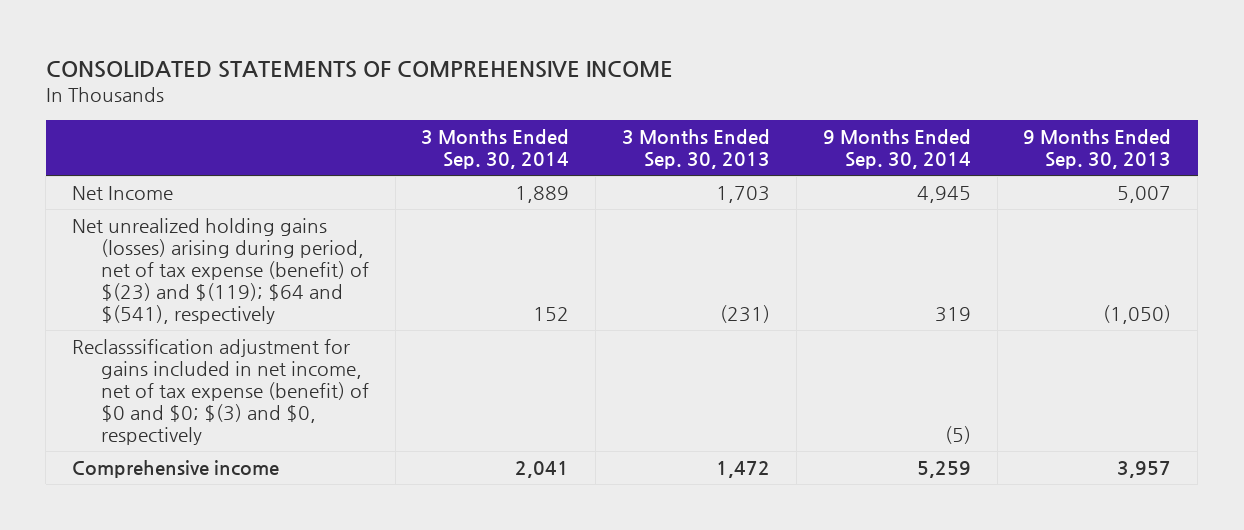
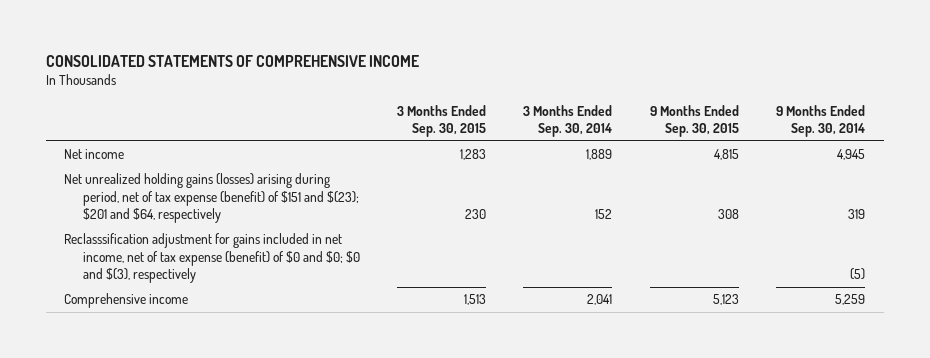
- | 3 Months Ended Sep. 30, 2014 | 3 Months Ended Sep. 30, 2013 | 9 Months Ended Sep. 30, 2014 | 9 Months Ended Sep. 30, 2013
+ | 3 Months Ended Sep. 30, 2015 | 3 Months Ended Sep. 30, 2014 | 9 Months Ended Sep. 30, 2015 | 9 Months Ended Sep. 30, 2014
- Net Income | 1,889 | 1,703 | 4,945 | 5,007
- Net unrealized holding gains (losses) arising during period, net of tax expense (benefit) of $(23) and $(119); $64 and $(541), respectively | 152 | (231) | 319 | (1,050)
- Reclasssification adjustment for gains included in net income, net of tax expense (benefit) of $0 and $0; $(3) and $0, respectively | | | (5) |
+ Net income | 1,283 | 1,889 | 4,815 | 4,945
+ Net unrealized holding gains (losses) arising during period, net of tax expense (benefit) of $151 and $(23); $201 and $64, respectively | 230 | 152 | 308 | 319
+ Reclasssification adjustment for gains included in net income, net of tax expense (benefit) of $0 and $0; $0 and $(3), respectively | | | | (5)

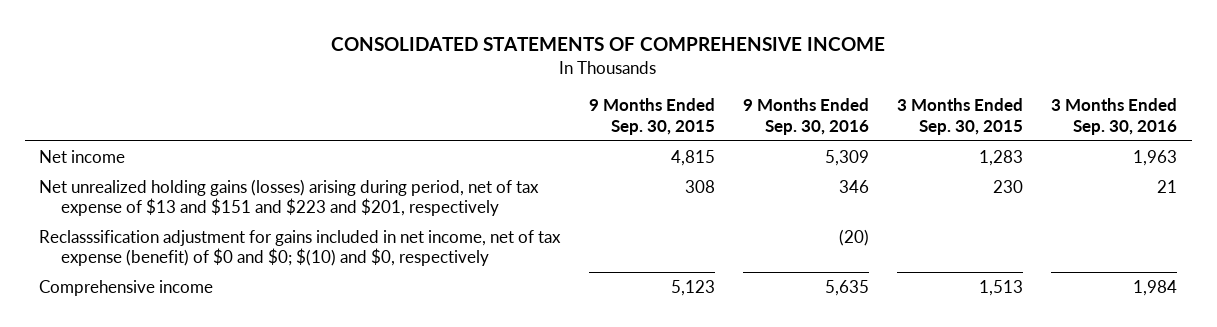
- | 3 Months Ended Sep. 30, 2015 | 3 Months Ended Sep. 30, 2014 | 9 Months Ended Sep. 30, 2015 | 9 Months Ended Sep. 30, 2014
+ | 9 Months Ended Sep. 30, 2015 | 9 Months Ended Sep. 30, 2016 | 3 Months Ended Sep. 30, 2015 | 3 Months Ended Sep. 30, 2016
- Net unrealized holding gains (losses) arising during period, net of tax expense (benefit) of $151 and $(23); $201 and $64, respectively | 230 | 152 | 308 | 319
- Reclasssification adjustment for gains included in net income, net of tax expense (benefit) of $0 and $0; $0 and $(3), respectively | | | | (5)
+ Net unrealized holding gains (losses) arising during period, net of tax expense of $13 and $151 and $223 and $201, respectively | 308 | 346 | 230 | 21
+ Reclasssification adjustment for gains included in net income, net of tax expense (benefit) of $0 and $0; $(10) and $0, respectively | | (20) | |

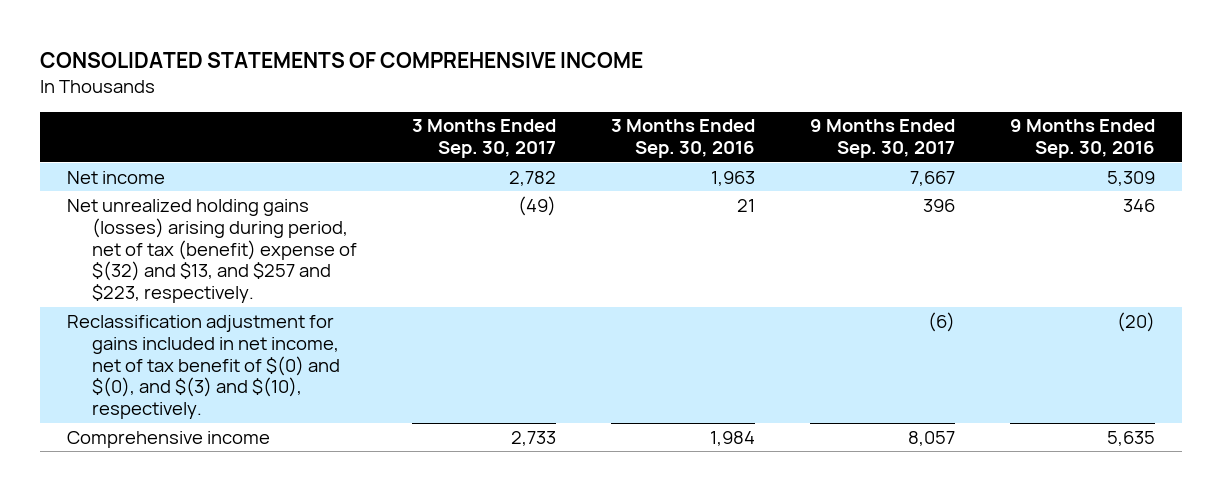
- | 9 Months Ended Sep. 30, 2015 | 9 Months Ended Sep. 30, 2016 | 3 Months Ended Sep. 30, 2015 | 3 Months Ended Sep. 30, 2016
+ | 3 Months Ended Sep. 30, 2017 | 3 Months Ended Sep. 30, 2016 | 9 Months Ended Sep. 30, 2017 | 9 Months Ended Sep. 30, 2016
- Net unrealized holding gains (losses) arising during period, net of tax expense of $13 and $151 and $223 and $201, respectively | 308 | 346 | 230 | 21
- Reclasssification adjustment for gains included in net income, net of tax expense (benefit) of $0 and $0; $(10) and $0, respectively | | (20) | |
+ Net unrealized holding gains (losses) arising during period, net of tax (benefit) expense of $(32) and $13, and $257 and $223, respectively. | (49) | 21 | 396 | 346
+ Reclassification adjustment for gains included in net income, net of tax benefit of $(0) and $(0), and $(3) and $(10), respectively. | | | (6) | (20)

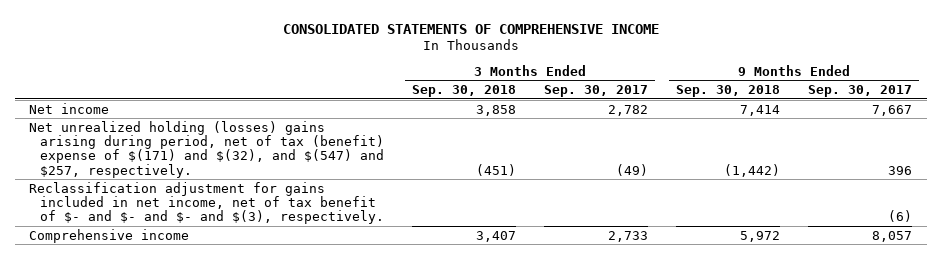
- | 3 Months Ended Sep. 30, 2017 | 3 Months Ended Sep. 30, 2016 | 9 Months Ended Sep. 30, 2017 | 9 Months Ended Sep. 30, 2016
+ | 3 Months Ended Sep. 30, 2018 | 3 Months Ended Sep. 30, 2017 | 9 Months Ended Sep. 30, 2018 | 9 Months Ended Sep. 30, 2017
- Net unrealized holding gains (losses) arising during period, net of tax (benefit) expense of $(32) and $13, and $257 and $223, respectively. | (49) | 21 | 396 | 346
- Reclassification adjustment for gains included in net income, net of tax benefit of $(0) and $(0), and $(3) and $(10), respectively. | | | (6) | (20)
+ Net unrealized holding (losses) gains arising during period, net of tax (benefit) expense of $(171) and $(32), and $(547) and $257, respectively. | (451) | (49) | (1,442) | 396
+ Reclassification adjustment for gains included in net income, net of tax benefit of $- and $- and $- and $(3), respectively. | | | | (6)

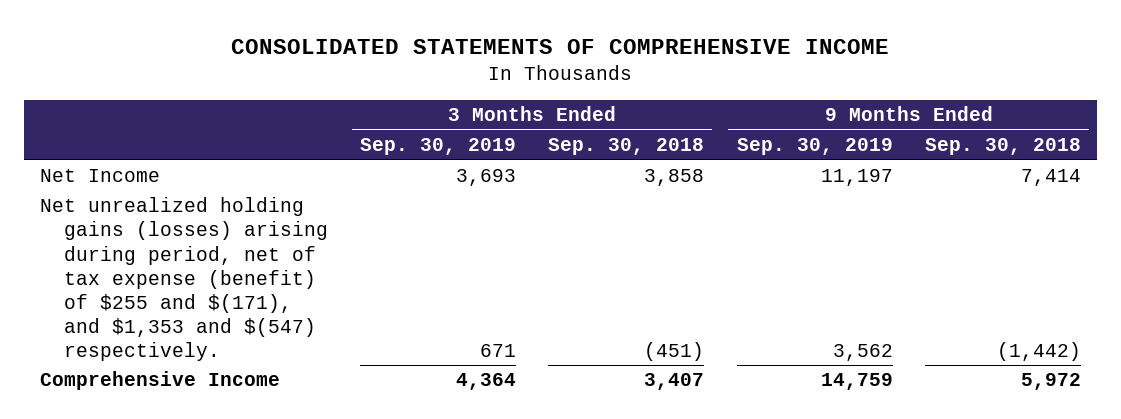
- | 3 Months Ended Sep. 30, 2018 | 3 Months Ended Sep. 30, 2017 | 9 Months Ended Sep. 30, 2018 | 9 Months Ended Sep. 30, 2017
+ | 3 Months Ended Sep. 30, 2019 | 3 Months Ended Sep. 30, 2018 | 9 Months Ended Sep. 30, 2019 | 9 Months Ended Sep. 30, 2018
- Net income | 3,858 | 2,782 | 7,414 | 7,667
- Net unrealized holding (losses) gains arising during period, net of tax (benefit) expense of $(171) and $(32), and $(547) and $257, respectively. | (451) | (49) | (1,442) | 396
- Reclassification adjustment for gains included in net income, net of tax benefit of $- and $- and $- and $(3), respectively. | | | | (6)
- Comprehensive income | 3,407 | 2,733 | 5,972 | 8,057
+ Net Income | 3,693 | 3,858 | 11,197 | 7,414
+ Net unrealized holding gains (losses) arising during period, net of tax expense (benefit) of $255 and $(171), and $1,353 and $(547) respectively. | 671 | (451) | 3,562 | (1,442)
+ Comprehensive Income | 4,364 | 3,407 | 14,759 | 5,972

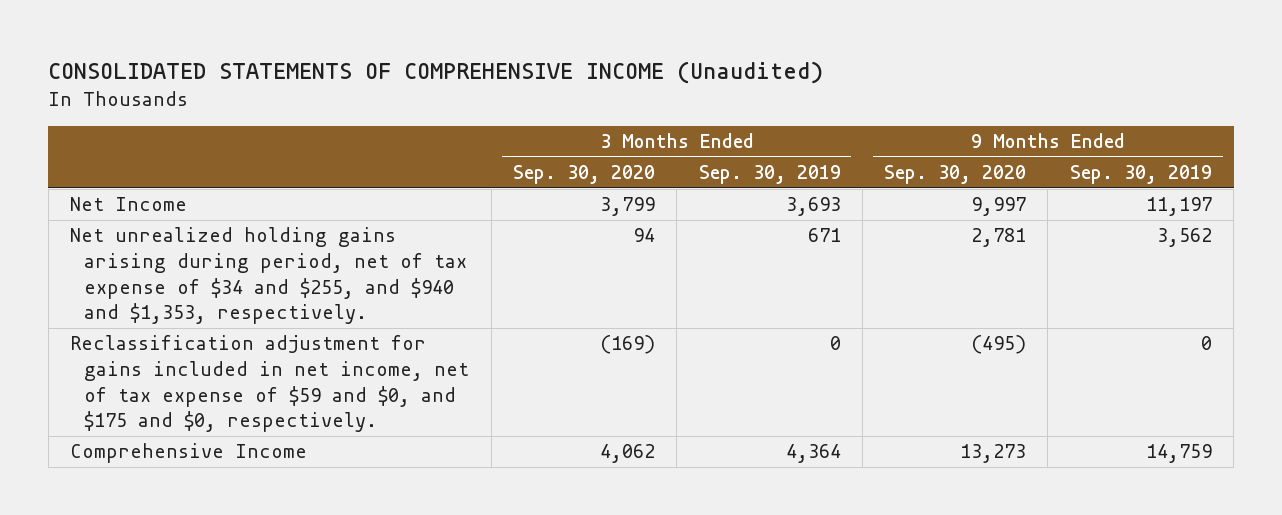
- CONSOLIDATED STATEMENTS OF COMPREHENSIVE INCOME
+ CONSOLIDATED STATEMENTS OF COMPREHENSIVE INCOME (Unaudited)
- | 3 Months Ended Sep. 30, 2019 | 3 Months Ended Sep. 30, 2018 | 9 Months Ended Sep. 30, 2019 | 9 Months Ended Sep. 30, 2018
+ | 3 Months Ended Sep. 30, 2020 | 3 Months Ended Sep. 30, 2019 | 9 Months Ended Sep. 30, 2020 | 9 Months Ended Sep. 30, 2019
- Net unrealized holding gains (losses) arising during period, net of tax expense (benefit) of $255 and $(171), and $1,353 and $(547) respectively. | 671 | (451) | 3,562 | (1,442)
+ Net unrealized holding gains arising during period, net of tax expense of $34 and $255, and $940 and $1,353, respectively. | 94 | 671 | 2,781 | 3,562
+ Reclassification adjustment for gains included in net income, net of tax expense of $59 and $0, and $175 and $0, respectively. | (169) | 0 | (495) | 0

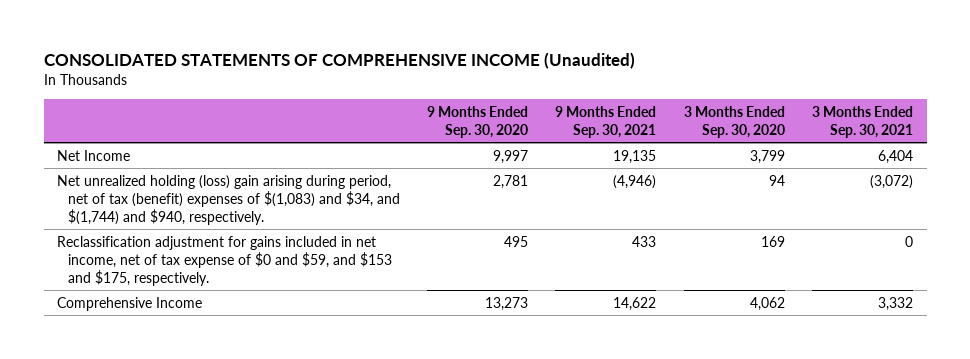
- | 3 Months Ended Sep. 30, 2020 | 3 Months Ended Sep. 30, 2019 | 9 Months Ended Sep. 30, 2020 | 9 Months Ended Sep. 30, 2019
+ | 9 Months Ended Sep. 30, 2020 | 9 Months Ended Sep. 30, 2021 | 3 Months Ended Sep. 30, 2020 | 3 Months Ended Sep. 30, 2021
- Net unrealized holding gains arising during period, net of tax expense of $34 and $255, and $940 and $1,353, respectively. | 94 | 671 | 2,781 | 3,562
- Reclassification adjustment for gains included in net income, net of tax expense of $59 and $0, and $175 and $0, respectively. | (169) | 0 | (495) | 0
+ Net unrealized holding (loss) gain arising during period, net of tax (benefit) expenses of $(1,083) and $34, and $(1,744) and $940, respectively. | 2,781 | (4,946) | 94 | (3,072)
+ Reclassification adjustment for gains included in net income, net of tax expense of $0 and $59, and $153 and $175, respectively. | 495 | 433 | 169 | 0

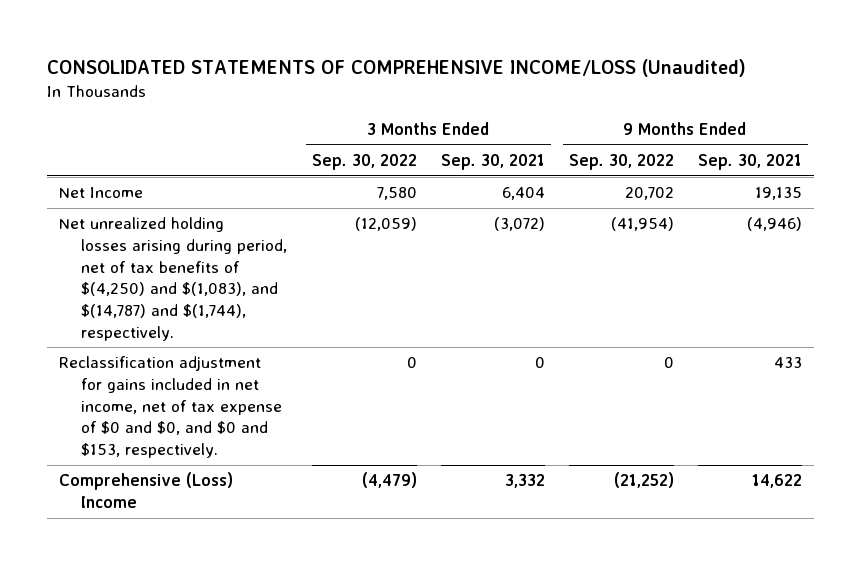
- CONSOLIDATED STATEMENTS OF COMPREHENSIVE INCOME (Unaudited)
+ CONSOLIDATED STATEMENTS OF COMPREHENSIVE INCOME/LOSS (Unaudited)
- | 9 Months Ended Sep. 30, 2020 | 9 Months Ended Sep. 30, 2021 | 3 Months Ended Sep. 30, 2020 | 3 Months Ended Sep. 30, 2021
+ | 3 Months Ended Sep. 30, 2022 | 3 Months Ended Sep. 30, 2021 | 9 Months Ended Sep. 30, 2022 | 9 Months Ended Sep. 30, 2021
- Net unrealized holding (loss) gain arising during period, net of tax (benefit) expenses of $(1,083) and $34, and $(1,744) and $940, respectively. | 2,781 | (4,946) | 94 | (3,072)
- Reclassification adjustment for gains included in net income, net of tax expense of $0 and $59, and $153 and $175, respectively. | 495 | 433 | 169 | 0
- Comprehensive Income | 13,273 | 14,622 | 4,062 | 3,332
+ Net unrealized holding losses arising during period, net of tax benefits of $(4,250) and $(1,083), and $(14,787) and $(1,744), respectively. | (12,059) | (3,072) | (41,954) | (4,946)
+ Reclassification adjustment for gains included in net income, net of tax expense of $0 and $0, and $0 and $153, respectively. | 0 | 0 | 0 | 433
+ Comprehensive (Loss) Income | (4,479) | 3,332 | (21,252) | 14,622

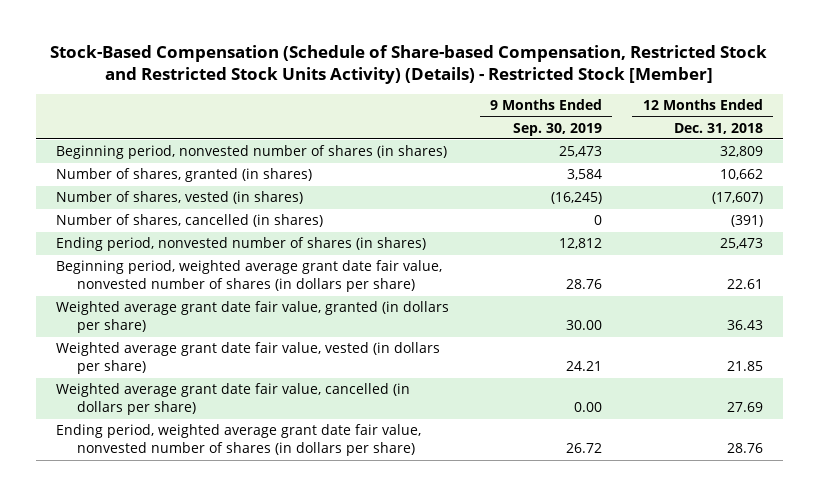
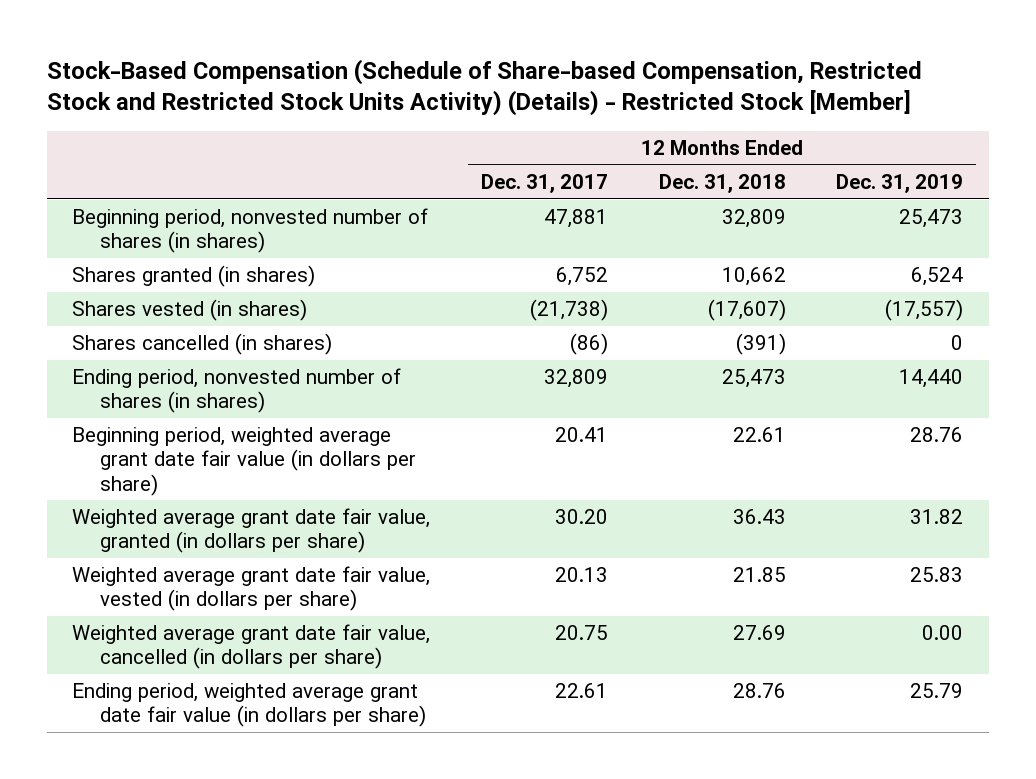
- | 9 Months Ended Sep. 30, 2019 | 12 Months Ended Dec. 31, 2018
+ | 12 Months Ended Dec. 31, 2017 | 12 Months Ended Dec. 31, 2018 | 12 Months Ended Dec. 31, 2019
- Number of shares, granted (in shares) | 3,584 | 10,662
- Number of shares, vested (in shares) | (16,245) | (17,607)
- Number of shares, cancelled (in shares) | 0 | (391)
+ Shares granted (in shares) | 6,752 | 10,662 | 6,524
+ Shares vested (in shares) | (21,738) | (17,607) | (17,557)
+ Shares cancelled (in shares) | (86) | (391) | 0
- Beginning period, weighted average grant date fair value, nonvested number of shares (in dollars per share) | 28.76 | 22.61
+ Beginning period, weighted average grant date fair value (in dollars per share) | 20.41 | 22.61 | 28.76
- Ending period, weighted average grant date fair value, nonvested number of shares (in dollars per share) | 26.72 | 28.76
+ Ending period, weighted average grant date fair value (in dollars per share) | 22.61 | 28.76 | 25.79

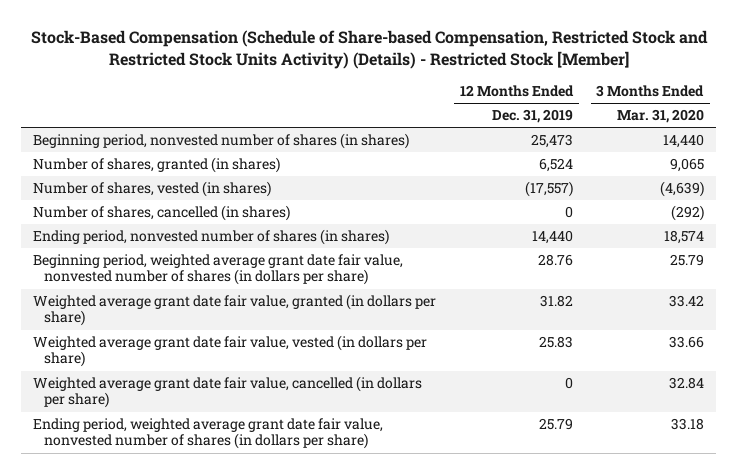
- | 12 Months Ended Dec. 31, 2017 | 12 Months Ended Dec. 31, 2018 | 12 Months Ended Dec. 31, 2019
+ | 12 Months Ended Dec. 31, 2019 | 3 Months Ended Mar. 31, 2020
- Shares granted (in shares) | 6,752 | 10,662 | 6,524
- Shares vested (in shares) | (21,738) | (17,607) | (17,557)
- Shares cancelled (in shares) | (86) | (391) | 0
+ Number of shares, granted (in shares) | 6,524 | 9,065
+ Number of shares, vested (in shares) | (17,557) | (4,639)
+ Number of shares, cancelled (in shares) | 0 | (292)
- Beginning period, weighted average grant date fair value (in dollars per share) | 20.41 | 22.61 | 28.76
+ Beginning period, weighted average grant date fair value, nonvested number of shares (in dollars per share) | 28.76 | 25.79
- Weighted average grant date fair value, cancelled (in dollars per share) | 20.75 | 27.69 | 0.00
- Ending period, weighted average grant date fair value (in dollars per share) | 22.61 | 28.76 | 25.79
+ Weighted average grant date fair value, cancelled (in dollars per share) | 0 | 32.84
+ Ending period, weighted average grant date fair value, nonvested number of shares (in dollars per share) | 25.79 | 33.18

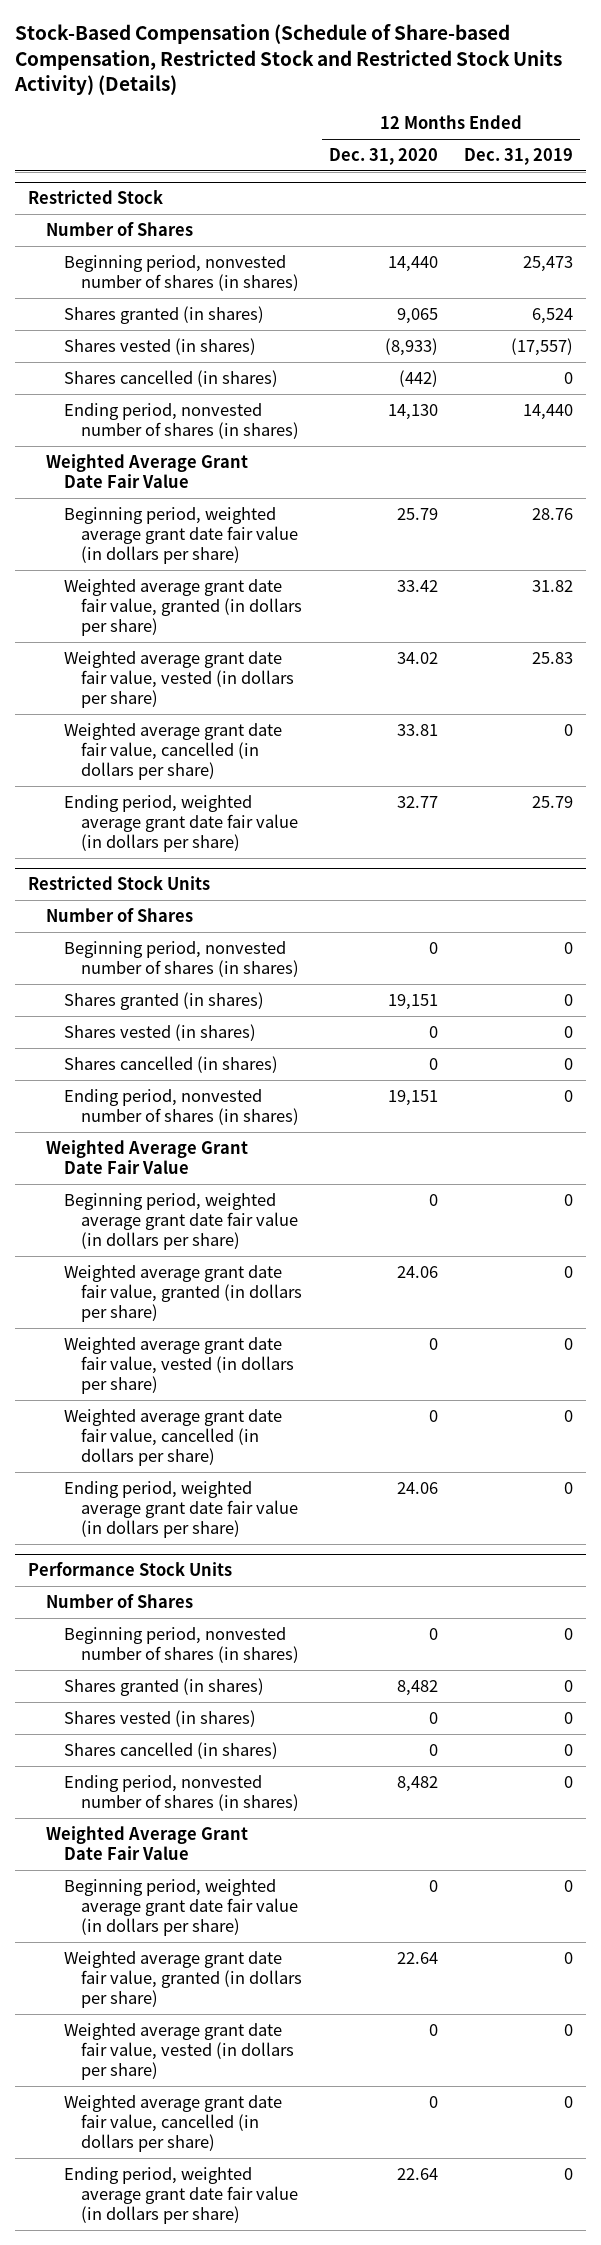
- Stock-Based Compensation (Schedule of Share-based Compensation, Restricted Stock and Restricted Stock Units Activity) (Details) - Restricted Stock [Member]
+ Stock-Based Compensation (Schedule of Share-based Compensation, Restricted Stock and Restricted Stock Units Activity) (Details)
- | 12 Months Ended Dec. 31, 2019 | 3 Months Ended Mar. 31, 2020
+ | 12 Months Ended Dec. 31, 2020 | 12 Months Ended Dec. 31, 2019
+ Restricted Stock
+ Number of Shares
- Number of shares, granted (in shares) | 6,524 | 9,065
- Number of shares, vested (in shares) | (17,557) | (4,639)
- Number of shares, cancelled (in shares) | 0 | (292)
+ Shares granted (in shares) | 9,065 | 6,524
+ Shares vested (in shares) | (8,933) | (17,557)
+ Shares cancelled (in shares) | (442) | 0
- Beginning period, weighted average grant date fair value, nonvested number of shares (in dollars per share) | 28.76 | 25.79
+ Weighted Average Grant Date Fair Value
+ Beginning period, weighted average grant date fair value (in dollars per share) | 25.79 | 28.76
- Ending period, weighted average grant date fair value, nonvested number of shares (in dollars per share) | 25.79 | 33.18
+ Ending period, weighted average grant date fair value (in dollars per share) | 32.77 | 25.79
+ Restricted Stock Units
+ Number of Shares
+ Beginning period, nonvested number of shares (in shares) | 0 | 0
+ Shares granted (in shares) | 19,151 | 0
+ Shares vested (in shares) | 0 | 0
+ Shares cancelled (in shares) | 0 | 0
+ Ending period, nonvested number of shares (in shares) | 19,151 | 0
+ Weighted Average Grant Date Fair Value
+ Beginning period, weighted average grant date fair value (in dollars per share) | 0 | 0
+ Weighted average grant date fair value, granted (in dollars per share) | 24.06 | 0
+ Weighted average grant date fair value, vested (in dollars per share) | 0 | 0
+ Weighted average grant date fair value, cancelled (in dollars per share) | 0 | 0
+ Ending period, weighted average grant date fair value (in dollars per share) | 24.06 | 0
+ Performance Stock Units
+ Number of Shares
+ Beginning period, nonvested number of shares (in shares) | 0 | 0
+ Shares granted (in shares) | 8,482 | 0
+ Shares vested (in shares) | 0 | 0
+ Shares cancelled (in shares) | 0 | 0
+ Ending period, nonvested number of shares (in shares) | 8,482 | 0
+ Weighted Average Grant Date Fair Value
+ Beginning period, weighted average grant date fair value (in dollars per share) | 0 | 0
+ Weighted average grant date fair value, granted (in dollars per share) | 22.64 | 0
+ Weighted average grant date fair value, vested (in dollars per share) | 0 | 0
+ Weighted average grant date fair value, cancelled (in dollars per share) | 0 | 0
+ Ending period, weighted average grant date fair value (in dollars per share) | 22.64 | 0

